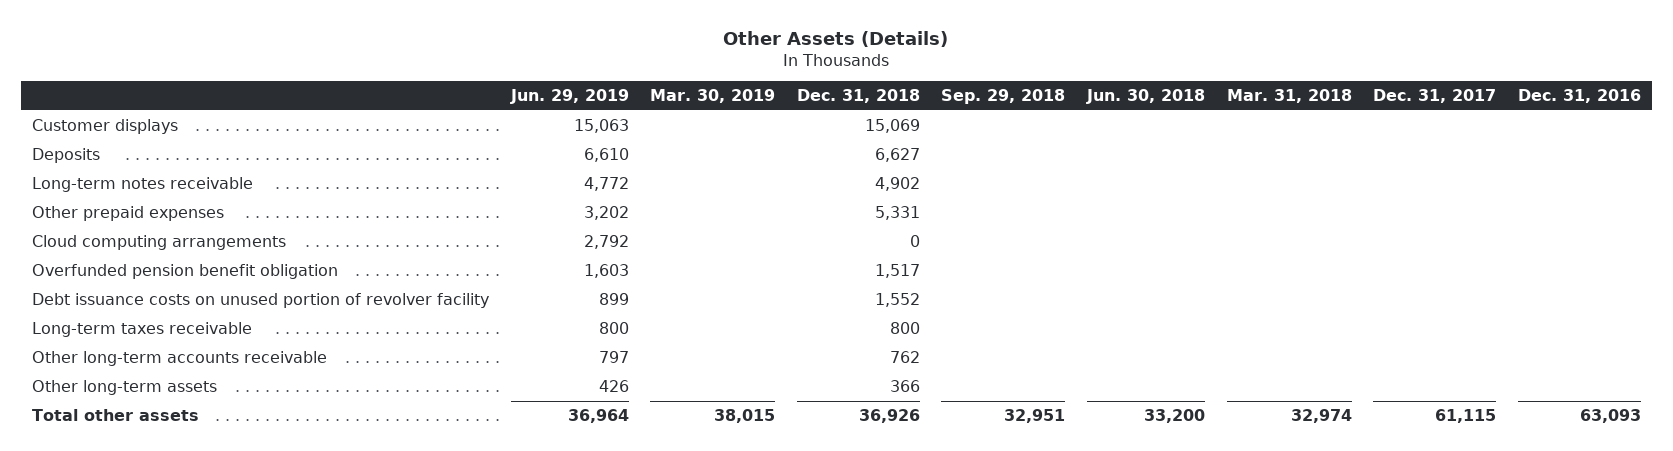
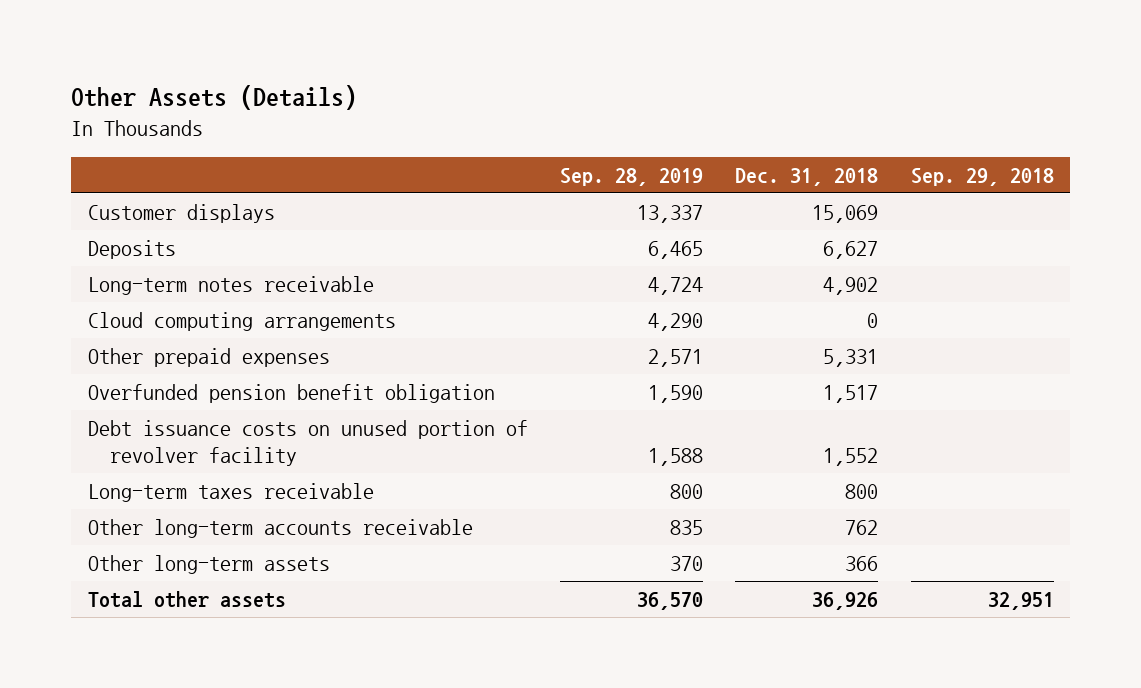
- | Jun. 29, 2019 | Mar. 30, 2019 | Dec. 31, 2018 | Sep. 29, 2018 | Jun. 30, 2018 | Mar. 31, 2018 | Dec. 31, 2017 | Dec. 31, 2016
+ | Sep. 28, 2019 | Dec. 31, 2018 | Sep. 29, 2018
moved down: Other prepaid expenses | 2,571 | 5,331 |

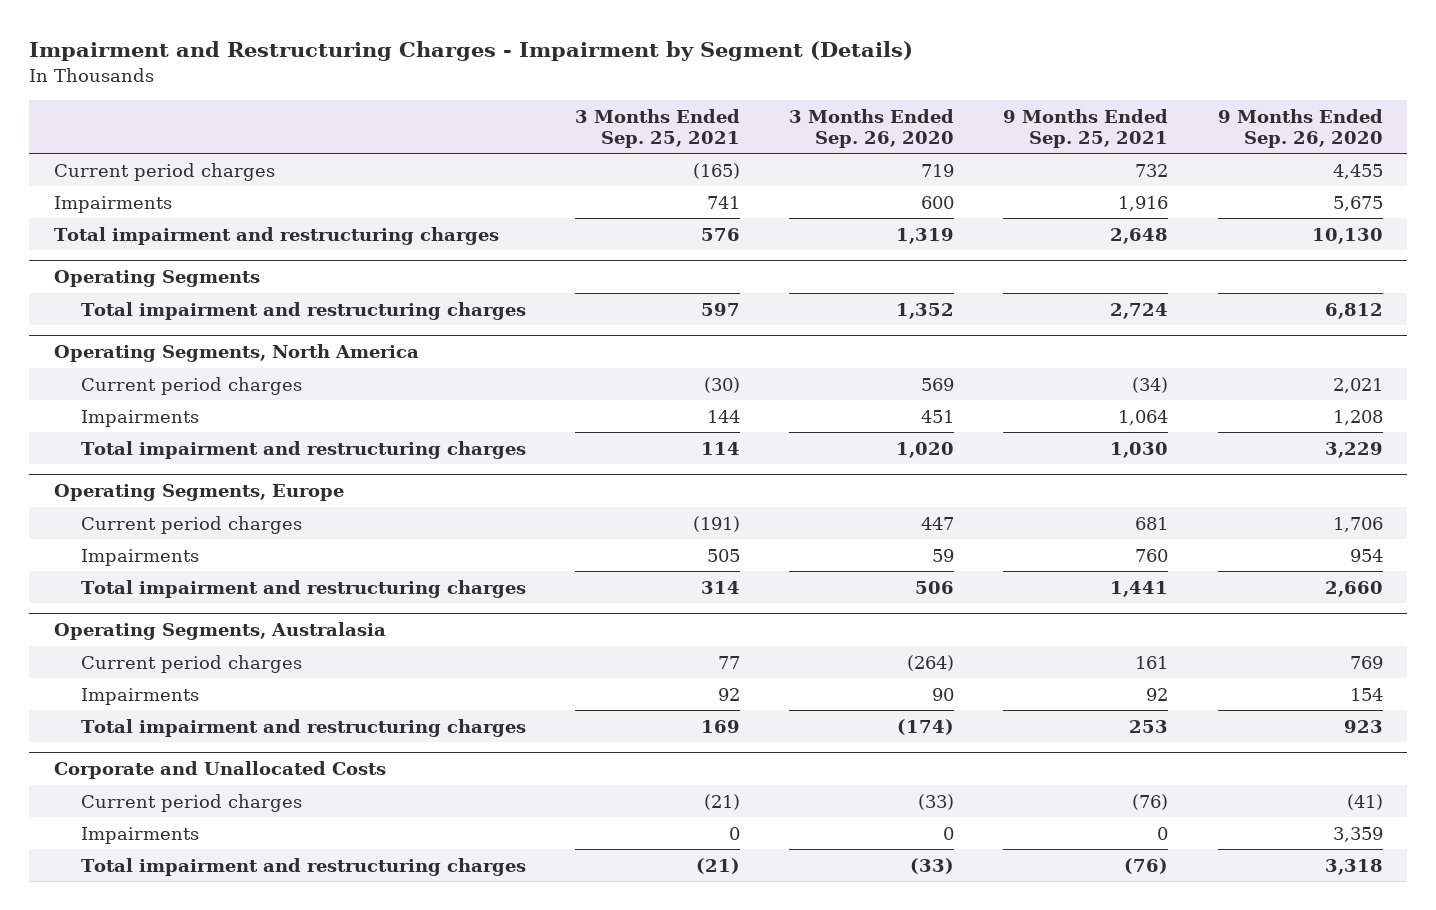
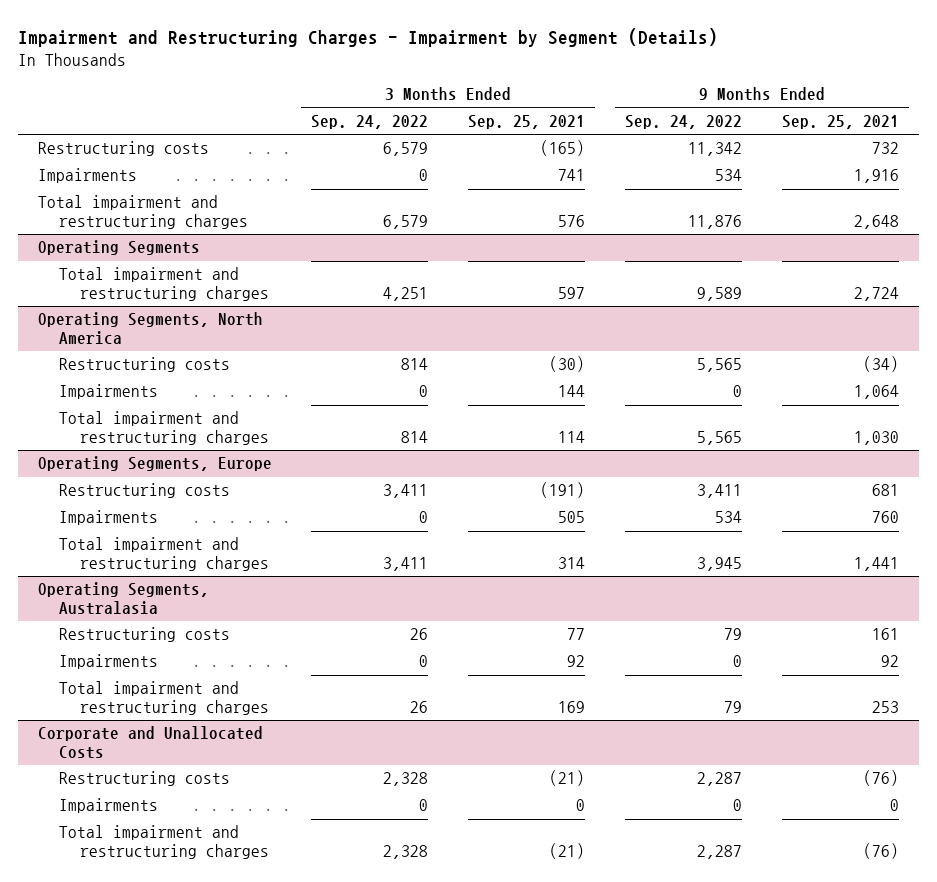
- | 3 Months Ended Sep. 25, 2021 | 3 Months Ended Sep. 26, 2020 | 9 Months Ended Sep. 25, 2021 | 9 Months Ended Sep. 26, 2020
+ | 3 Months Ended Sep. 24, 2022 | 3 Months Ended Sep. 25, 2021 | 9 Months Ended Sep. 24, 2022 | 9 Months Ended Sep. 25, 2021
- Current period charges | (165) | 719 | 732 | 4,455
+ Restructuring costs | 6,579 | (165) | 11,342 | 732
@ Operating Segments, North America
- Current period charges | (30) | 569 | (34) | 2,021
+ Restructuring costs | 814 | (30) | 5,565 | (34)
@ Operating Segments, Europe
- Current period charges | (191) | 447 | 681 | 1,706
+ Restructuring costs | 3,411 | (191) | 3,411 | 681
@ Operating Segments, Australasia
- Current period charges | 77 | (264) | 161 | 769
+ Restructuring costs | 26 | 77 | 79 | 161
@ Corporate and Unallocated Costs
- Current period charges | (21) | (33) | (76) | (41)
+ Restructuring costs | 2,328 | (21) | 2,287 | (76)

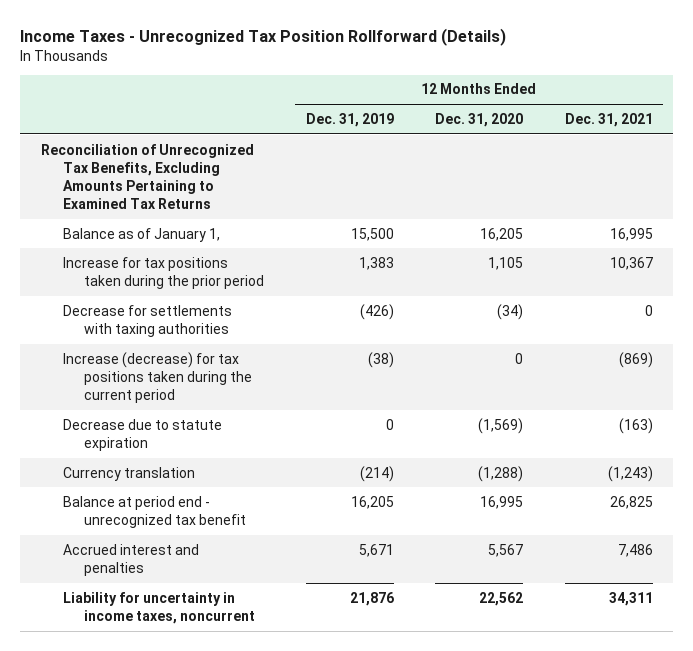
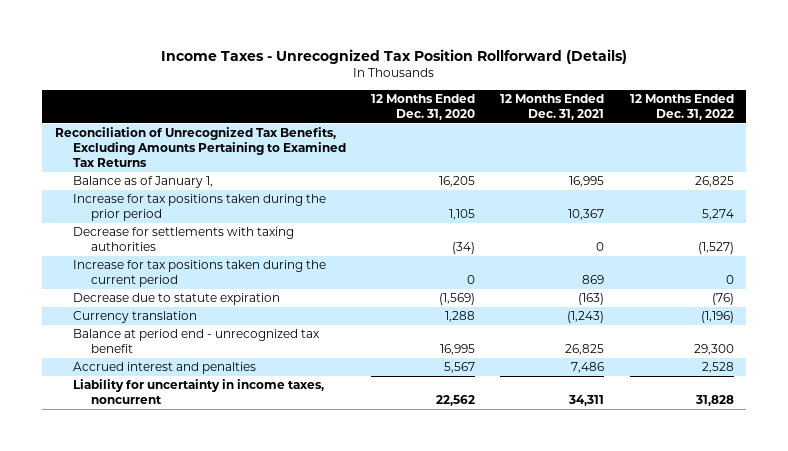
- | 12 Months Ended Dec. 31, 2019 | 12 Months Ended Dec. 31, 2020 | 12 Months Ended Dec. 31, 2021
+ | 12 Months Ended Dec. 31, 2020 | 12 Months Ended Dec. 31, 2021 | 12 Months Ended Dec. 31, 2022
- Increase (decrease) for tax positions taken during the current period | (38) | 0 | (869)
+ Increase for tax positions taken during the current period | 0 | 869 | 0
- Currency translation | (214) | (1,288) | (1,243)
+ Currency translation | 1,288 | (1,243) | (1,196)

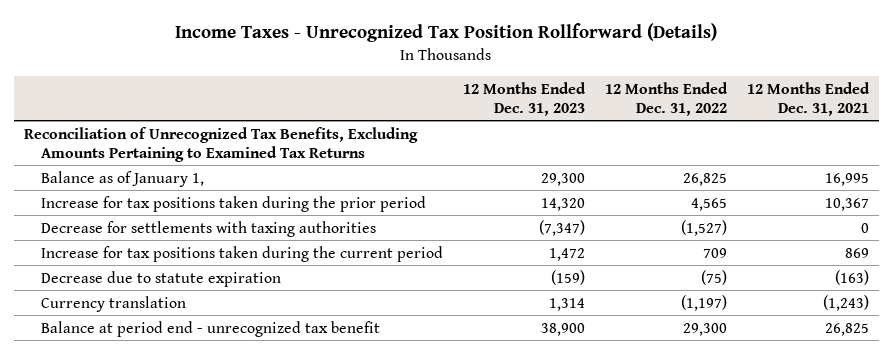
- | 12 Months Ended Dec. 31, 2020 | 12 Months Ended Dec. 31, 2021 | 12 Months Ended Dec. 31, 2022
+ | 12 Months Ended Dec. 31, 2023 | 12 Months Ended Dec. 31, 2022 | 12 Months Ended Dec. 31, 2021
- Increase for tax positions taken during the prior period | 1,105 | 10,367 | 5,274
+ Increase for tax positions taken during the prior period | 14,320 | 4,565 | 10,367
- Increase for tax positions taken during the current period | 0 | 869 | 0
- Decrease due to statute expiration | (1,569) | (163) | (76)
- Currency translation | 1,288 | (1,243) | (1,196)
+ Increase for tax positions taken during the current period | 1,472 | 709 | 869
+ Decrease due to statute expiration | (159) | (75) | (163)
+ Currency translation | 1,314 | (1,197) | (1,243)
- Accrued interest and penalties | 5,567 | 7,486 | 2,528
- Liability for uncertainty in income taxes, noncurrent | 22,562 | 34,311 | 31,828

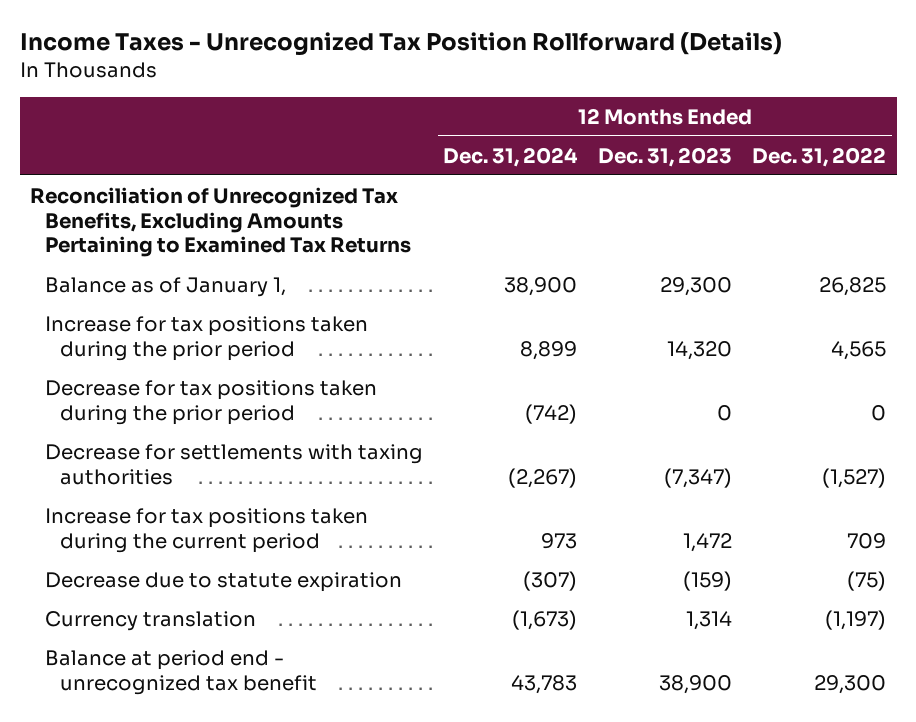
- | 12 Months Ended Dec. 31, 2023 | 12 Months Ended Dec. 31, 2022 | 12 Months Ended Dec. 31, 2021
+ | 12 Months Ended Dec. 31, 2024 | 12 Months Ended Dec. 31, 2023 | 12 Months Ended Dec. 31, 2022
+ Decrease for tax positions taken during the prior period | (742) | 0 | 0

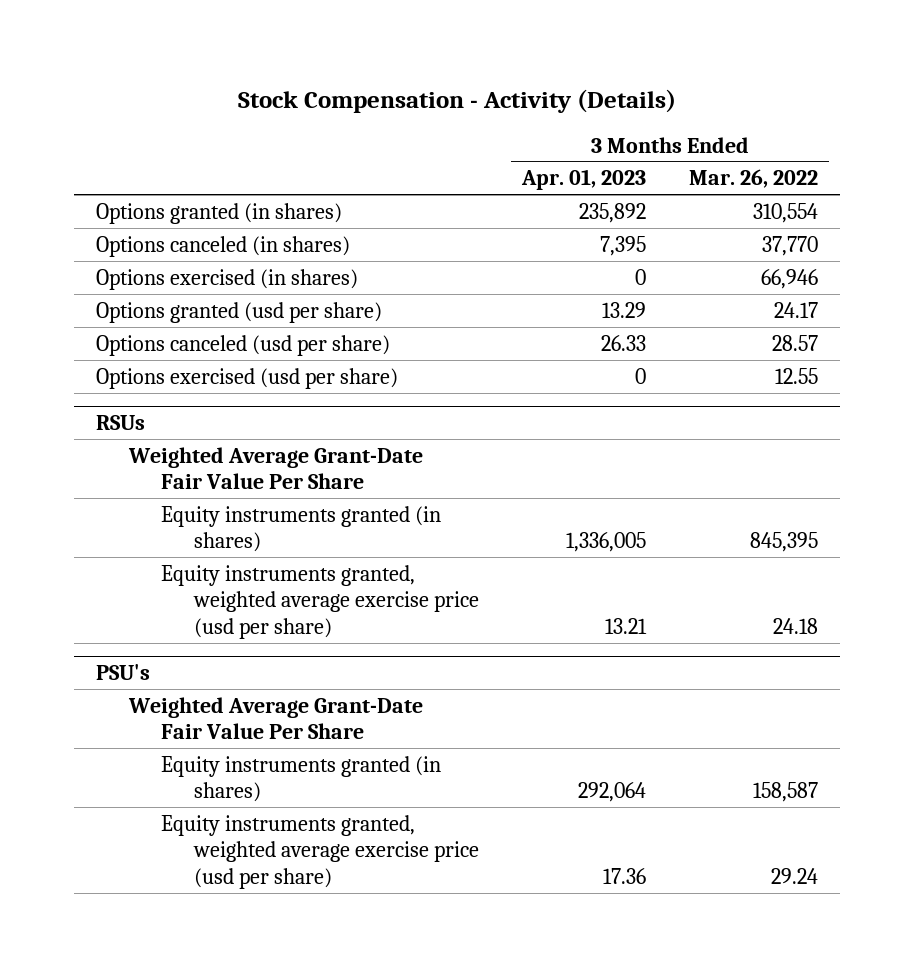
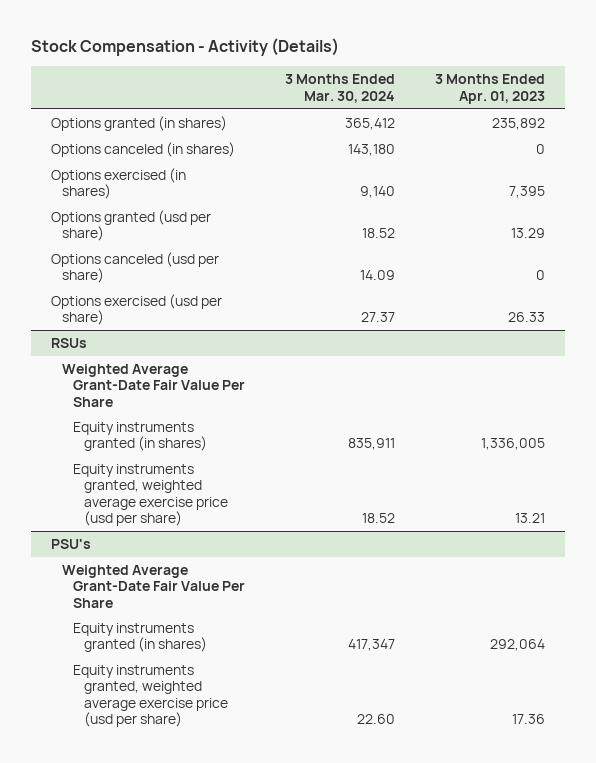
- | 3 Months Ended Apr. 01, 2023 | 3 Months Ended Mar. 26, 2022
+ | 3 Months Ended Mar. 30, 2024 | 3 Months Ended Apr. 01, 2023
- Options canceled (in shares) | 7,395 | 37,770
- Options exercised (in shares) | 0 | 66,946
+ Options canceled (in shares) | 143,180 | 0
+ Options exercised (in shares) | 9,140 | 7,395
- Options canceled (usd per share) | 26.33 | 28.57
- Options exercised (usd per share) | 0 | 12.55
+ Options canceled (usd per share) | 14.09 | 0
+ Options exercised (usd per share) | 27.37 | 26.33

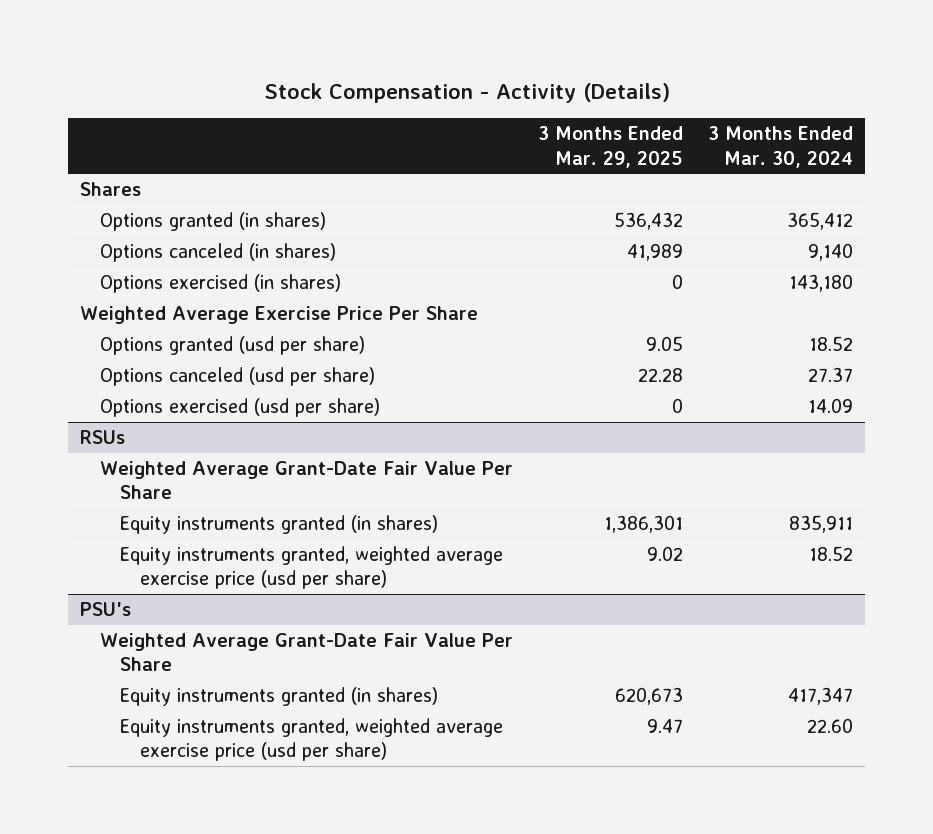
- | 3 Months Ended Mar. 30, 2024 | 3 Months Ended Apr. 01, 2023
+ | 3 Months Ended Mar. 29, 2025 | 3 Months Ended Mar. 30, 2024
+ Shares
- Options canceled (in shares) | 143,180 | 0
- Options exercised (in shares) | 9,140 | 7,395
+ Options canceled (in shares) | 41,989 | 9,140
+ Options exercised (in shares) | 0 | 143,180
+ Weighted Average Exercise Price Per Share
- Options canceled (usd per share) | 14.09 | 0
- Options exercised (usd per share) | 27.37 | 26.33
+ Options canceled (usd per share) | 22.28 | 27.37
+ Options exercised (usd per share) | 0 | 14.09

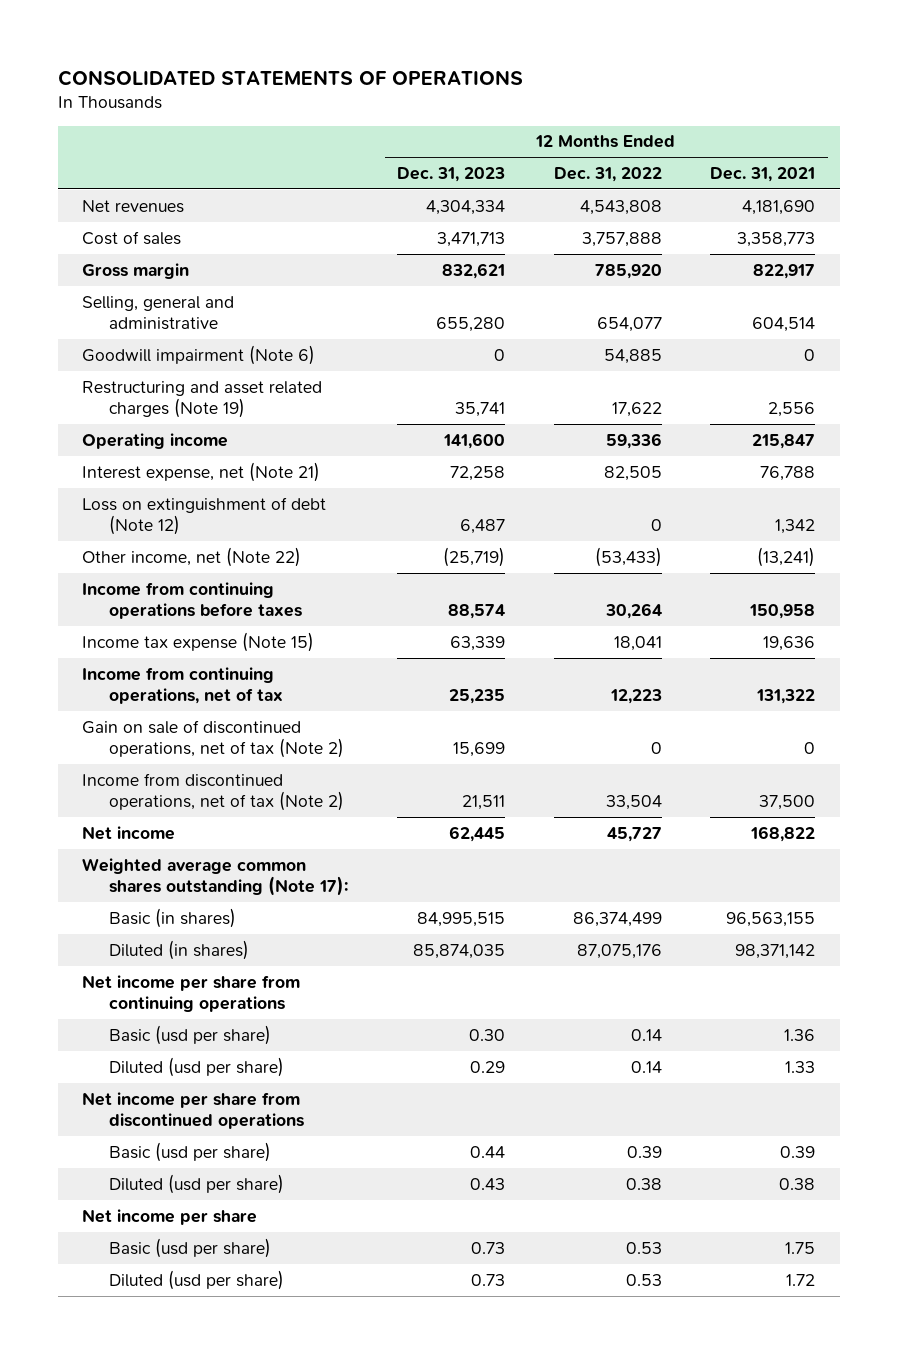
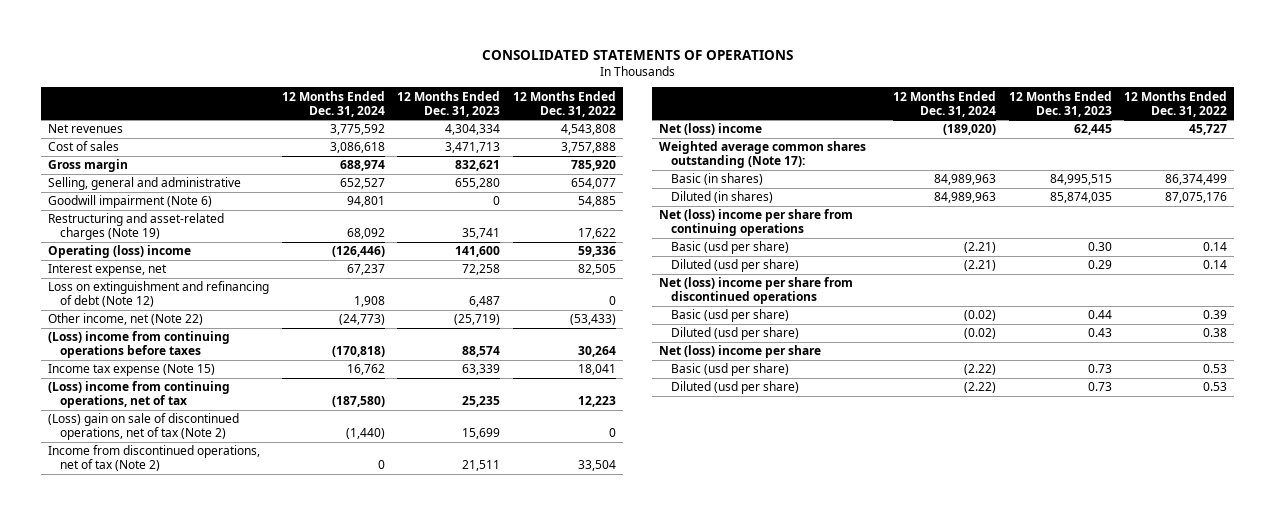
- | 12 Months Ended Dec. 31, 2023 | 12 Months Ended Dec. 31, 2022 | 12 Months Ended Dec. 31, 2021
+ | 12 Months Ended Dec. 31, 2024 | 12 Months Ended Dec. 31, 2023 | 12 Months Ended Dec. 31, 2022
- Restructuring and asset related charges (Note 19) | 35,741 | 17,622 | 2,556
- Operating income | 141,600 | 59,336 | 215,847
- Interest expense, net (Note 21) | 72,258 | 82,505 | 76,788
- Loss on extinguishment of debt (Note 12) | 6,487 | 0 | 1,342
+ Restructuring and asset-related charges (Note 19) | 68,092 | 35,741 | 17,622
+ Operating (loss) income | (126,446) | 141,600 | 59,336
+ Interest expense, net | 67,237 | 72,258 | 82,505
+ Loss on extinguishment and refinancing of debt (Note 12) | 1,908 | 6,487 | 0
- Income from continuing operations before taxes | 88,574 | 30,264 | 150,958
+ (Loss) income from continuing operations before taxes | (170,818) | 88,574 | 30,264
- Income from continuing operations, net of tax | 25,235 | 12,223 | 131,322
- Gain on sale of discontinued operations, net of tax (Note 2) | 15,699 | 0 | 0
+ (Loss) income from continuing operations, net of tax | (187,580) | 25,235 | 12,223
+ (Loss) gain on sale of discontinued operations, net of tax (Note 2) | (1,440) | 15,699 | 0
- Net income | 62,445 | 45,727 | 168,822
+ Net (loss) income | (189,020) | 62,445 | 45,727
- Net income per share from continuing operations
+ Net (loss) income per share from continuing operations
- Net income per share from discontinued operations
+ Net (loss) income per share from discontinued operations
- Net income per share
+ Net (loss) income per share

